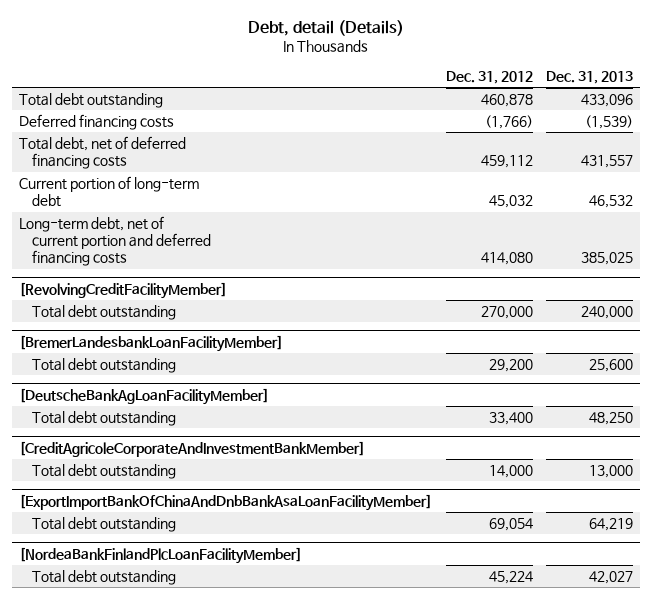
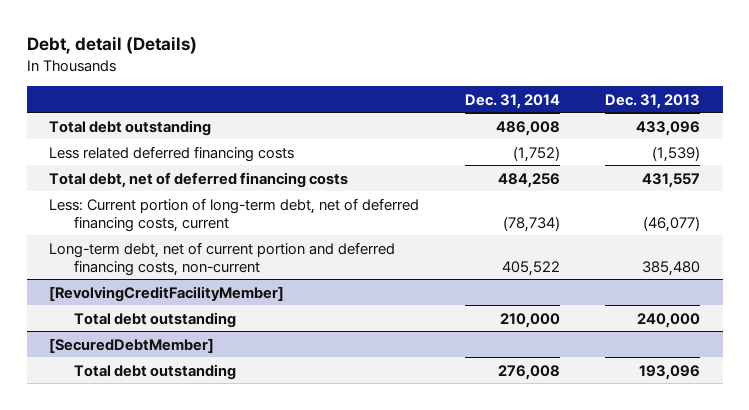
- | Dec. 31, 2012 | Dec. 31, 2013
+ | Dec. 31, 2014 | Dec. 31, 2013
- Deferred financing costs | (1,766) | (1,539)
+ Less related deferred financing costs | (1,752) | (1,539)
- Current portion of long-term debt | 45,032 | 46,532
- Long-term debt, net of current portion and deferred financing costs | 414,080 | 385,025
+ Less: Current portion of long-term debt, net of deferred financing costs, current | (78,734) | (46,077)
+ Long-term debt, net of current portion and deferred financing costs, non-current | 405,522 | 385,480
- [BremerLandesbankLoanFacilityMember]
- Total debt outstanding | 29,200 | 25,600
- [DeutscheBankAgLoanFacilityMember]
- Total debt outstanding | 33,400 | 48,250
- [CreditAgricoleCorporateAndInvestmentBankMember]
- Total debt outstanding | 14,000 | 13,000
- [ExportImportBankOfChinaAndDnbBankAsaLoanFacilityMember]
- Total debt outstanding | 69,054 | 64,219
- [NordeaBankFinlandPlcLoanFacilityMember]
- Total debt outstanding | 45,224 | 42,027
+ [SecuredDebtMember]
+ Total debt outstanding | 276,008 | 193,096

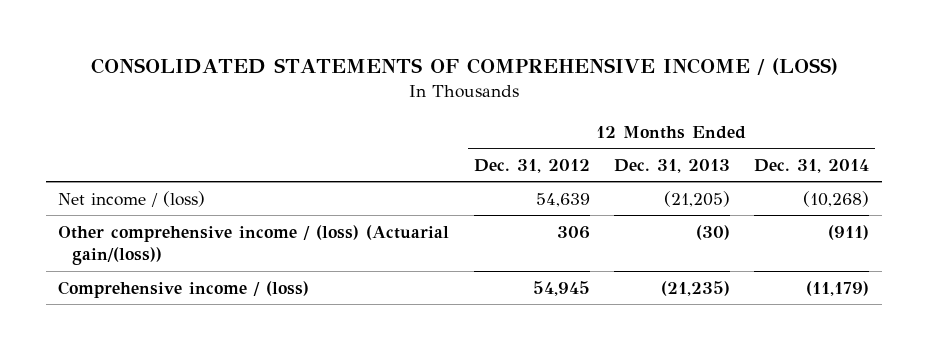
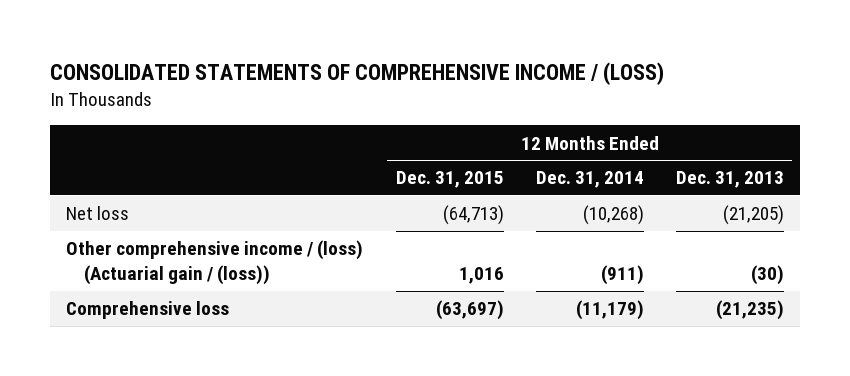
- | 12 Months Ended Dec. 31, 2012 | 12 Months Ended Dec. 31, 2013 | 12 Months Ended Dec. 31, 2014
+ | 12 Months Ended Dec. 31, 2015 | 12 Months Ended Dec. 31, 2014 | 12 Months Ended Dec. 31, 2013
- Net income / (loss) | 54,639 | (21,205) | (10,268)
- Other comprehensive income / (loss) (Actuarial gain/(loss)) | 306 | (30) | (911)
- Comprehensive income / (loss) | 54,945 | (21,235) | (11,179)
+ Net loss | (64,713) | (10,268) | (21,205)
+ Other comprehensive income / (loss) (Actuarial gain / (loss)) | 1,016 | (911) | (30)
+ Comprehensive loss | (63,697) | (11,179) | (21,235)

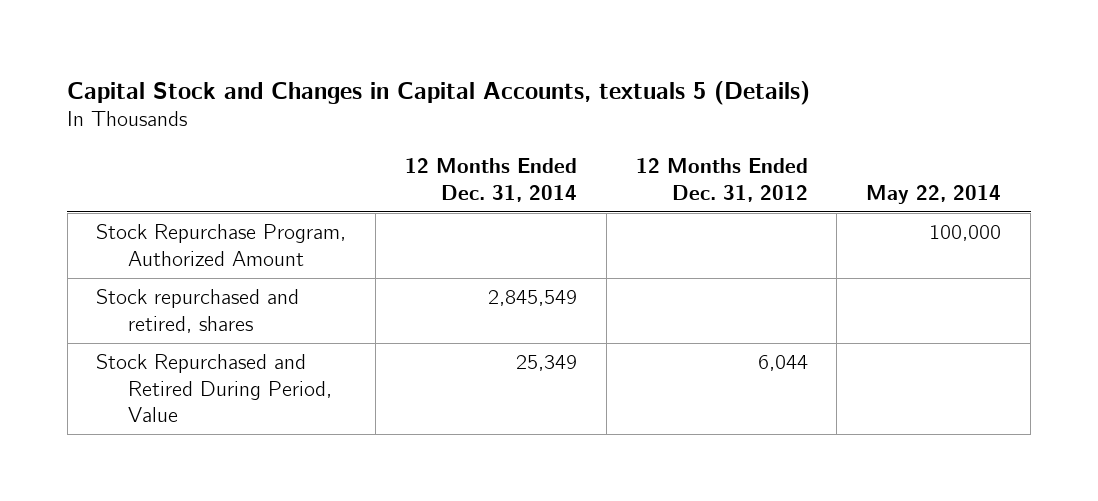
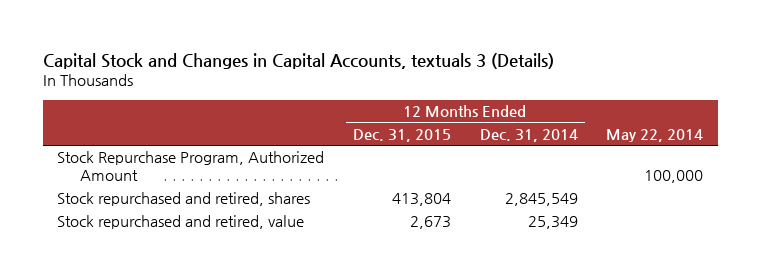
- Capital Stock and Changes in Capital Accounts, textuals 5 (Details)
+ Capital Stock and Changes in Capital Accounts, textuals 3 (Details)
- | 12 Months Ended Dec. 31, 2014 | 12 Months Ended Dec. 31, 2012 | May 22, 2014
+ | 12 Months Ended Dec. 31, 2015 | 12 Months Ended Dec. 31, 2014 | May 22, 2014
- Stock Repurchased and Retired During Period, Value | 25,349 | 6,044 |
+ Stock repurchased and retired, value | 2,673 | 25,349 |

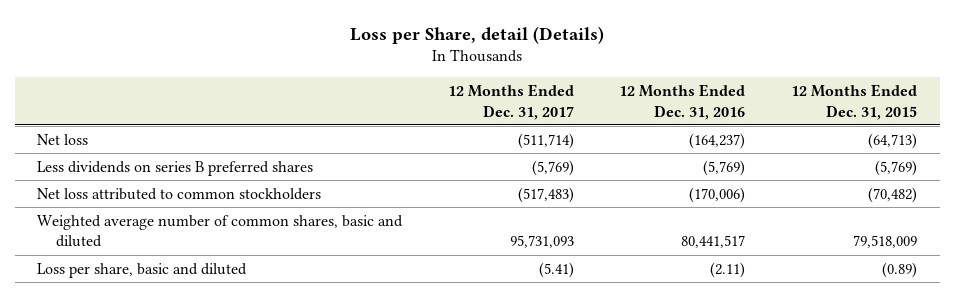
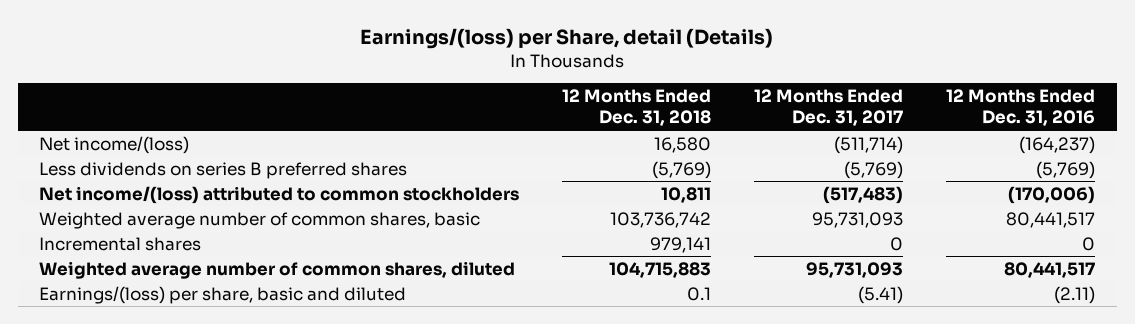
- Loss per Share, detail (Details)
+ Earnings/(loss) per Share, detail (Details)
- | 12 Months Ended Dec. 31, 2017 | 12 Months Ended Dec. 31, 2016 | 12 Months Ended Dec. 31, 2015
+ | 12 Months Ended Dec. 31, 2018 | 12 Months Ended Dec. 31, 2017 | 12 Months Ended Dec. 31, 2016
- Net loss | (511,714) | (164,237) | (64,713)
+ Net income/(loss) | 16,580 | (511,714) | (164,237)
- Net loss attributed to common stockholders | (517,483) | (170,006) | (70,482)
- Weighted average number of common shares, basic and diluted | 95,731,093 | 80,441,517 | 79,518,009
- Loss per share, basic and diluted | (5.41) | (2.11) | (0.89)
+ Net income/(loss) attributed to common stockholders | 10,811 | (517,483) | (170,006)
+ Weighted average number of common shares, basic | 103,736,742 | 95,731,093 | 80,441,517
+ Incremental shares | 979,141 | 0 | 0
+ Weighted average number of common shares, diluted | 104,715,883 | 95,731,093 | 80,441,517
+ Earnings/(loss) per share, basic and diluted | 0.1 | (5.41) | (2.11)

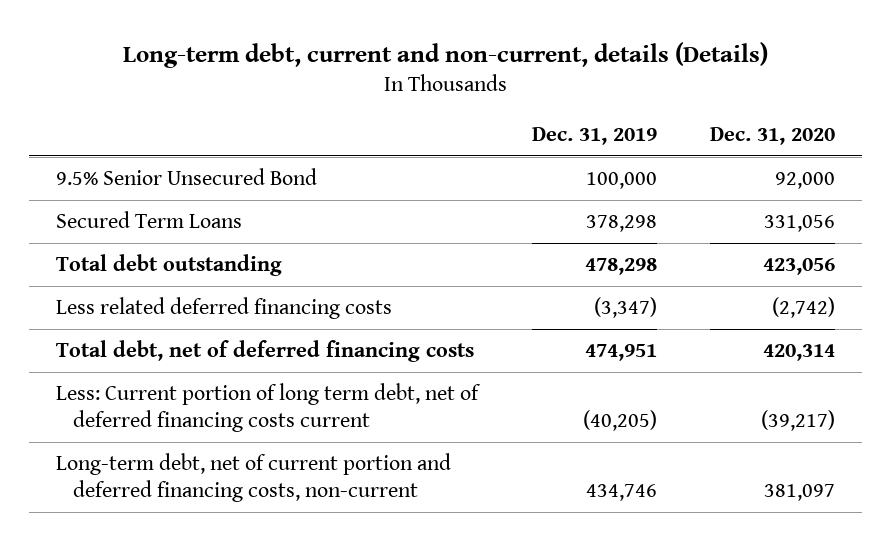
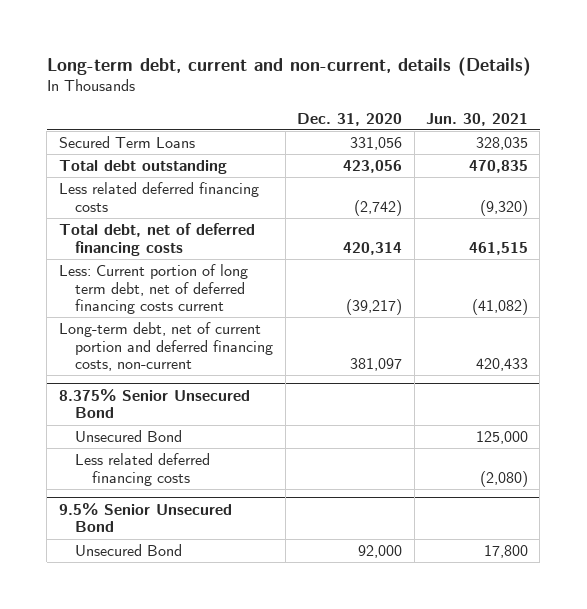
- | Dec. 31, 2019 | Dec. 31, 2020
+ | Dec. 31, 2020 | Jun. 30, 2021
- 9.5% Senior Unsecured Bond | 100,000 | 92,000
+ 8.375% Senior Unsecured Bond
+ Unsecured Bond | | 125,000
+ Less related deferred financing costs | | (2,080)
+ 9.5% Senior Unsecured Bond
+ Unsecured Bond | 92,000 | 17,800

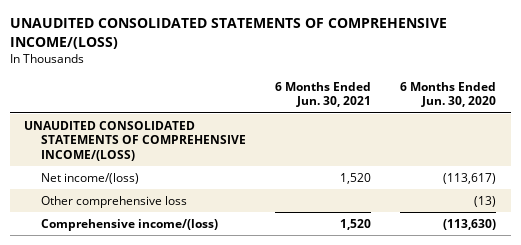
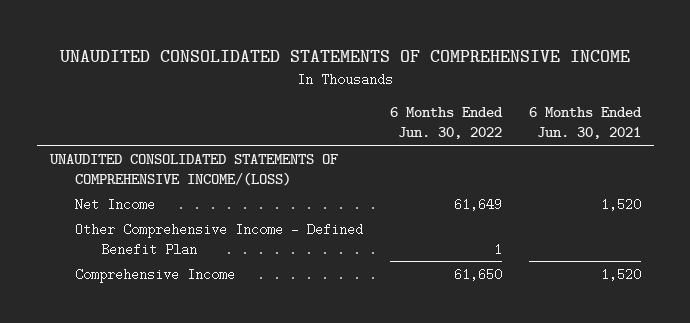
- UNAUDITED CONSOLIDATED STATEMENTS OF COMPREHENSIVE INCOME/(LOSS)
+ UNAUDITED CONSOLIDATED STATEMENTS OF COMPREHENSIVE INCOME
- | 6 Months Ended Jun. 30, 2021 | 6 Months Ended Jun. 30, 2020
+ | 6 Months Ended Jun. 30, 2022 | 6 Months Ended Jun. 30, 2021
- Net income/(loss) | 1,520 | (113,617)
- Other comprehensive loss | | (13)
- Comprehensive income/(loss) | 1,520 | (113,630)
+ Net Income | 61,649 | 1,520
+ Other Comprehensive Income - Defined Benefit Plan | 1 |
+ Comprehensive Income | 61,650 | 1,520

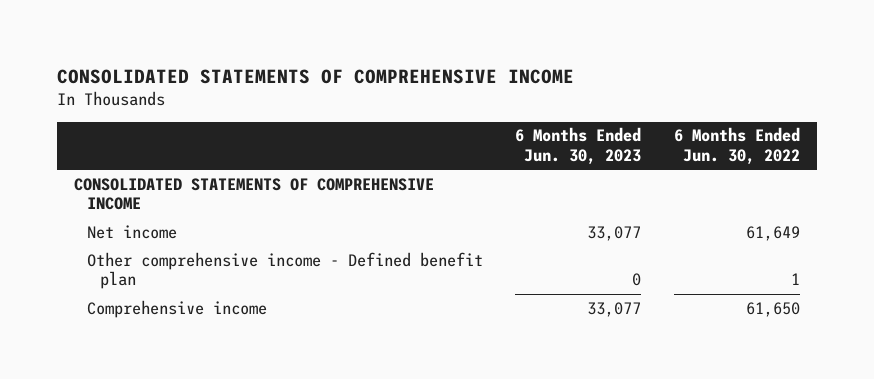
- UNAUDITED CONSOLIDATED STATEMENTS OF COMPREHENSIVE INCOME
+ CONSOLIDATED STATEMENTS OF COMPREHENSIVE INCOME
- | 6 Months Ended Jun. 30, 2022 | 6 Months Ended Jun. 30, 2021
+ | 6 Months Ended Jun. 30, 2023 | 6 Months Ended Jun. 30, 2022
- UNAUDITED CONSOLIDATED STATEMENTS OF COMPREHENSIVE INCOME/(LOSS)
- Net Income | 61,649 | 1,520
- Other Comprehensive Income - Defined Benefit Plan | 1 |
- Comprehensive Income | 61,650 | 1,520
+ CONSOLIDATED STATEMENTS OF COMPREHENSIVE INCOME
+ Net income | 33,077 | 61,649
+ Other comprehensive income - Defined benefit plan | 0 | 1
+ Comprehensive income | 33,077 | 61,650

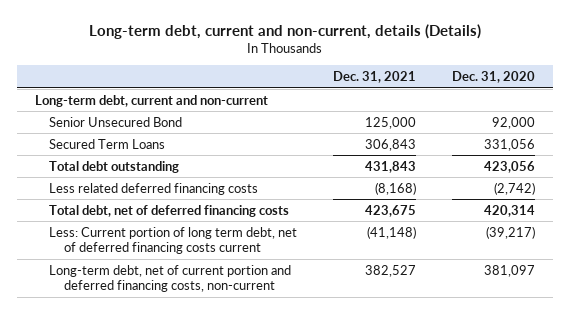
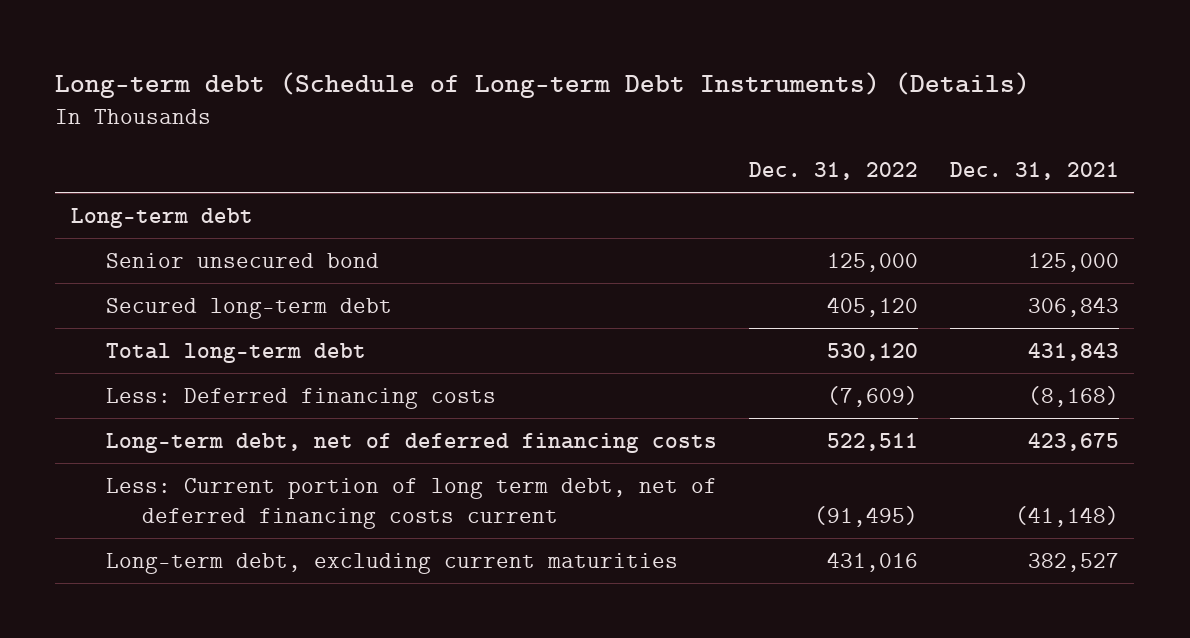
- Long-term debt, current and non-current, details (Details)
+ Long-term debt (Schedule of Long-term Debt Instruments) (Details)
- | Dec. 31, 2021 | Dec. 31, 2020
+ | Dec. 31, 2022 | Dec. 31, 2021
- Long-term debt, current and non-current
- Senior Unsecured Bond | 125,000 | 92,000
- Secured Term Loans | 306,843 | 331,056
- Total debt outstanding | 431,843 | 423,056
- Less related deferred financing costs | (8,168) | (2,742)
- Total debt, net of deferred financing costs | 423,675 | 420,314
+ Long-term debt
+ Senior unsecured bond | 125,000 | 125,000
+ Secured long-term debt | 405,120 | 306,843
+ Total long-term debt | 530,120 | 431,843
+ Less: Deferred financing costs | (7,609) | (8,168)
+ Long-term debt, net of deferred financing costs | 522,511 | 423,675
- Long-term debt, net of current portion and deferred financing costs, non-current | 382,527 | 381,097
+ Long-term debt, excluding current maturities | 431,016 | 382,527

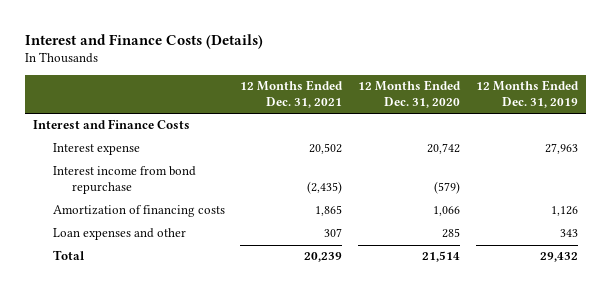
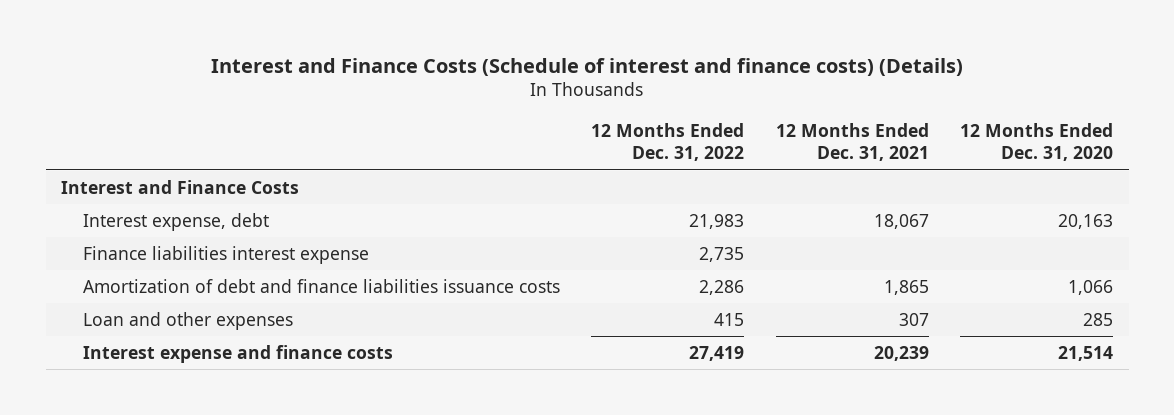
- Interest and Finance Costs (Details)
+ Interest and Finance Costs (Schedule of interest and finance costs) (Details)
- | 12 Months Ended Dec. 31, 2021 | 12 Months Ended Dec. 31, 2020 | 12 Months Ended Dec. 31, 2019
+ | 12 Months Ended Dec. 31, 2022 | 12 Months Ended Dec. 31, 2021 | 12 Months Ended Dec. 31, 2020
- Interest expense | 20,502 | 20,742 | 27,963
- Interest income from bond repurchase | (2,435) | (579) |
- Amortization of financing costs | 1,865 | 1,066 | 1,126
- Loan expenses and other | 307 | 285 | 343
- Total | 20,239 | 21,514 | 29,432
+ Interest expense, debt | 21,983 | 18,067 | 20,163
+ Finance liabilities interest expense | 2,735 | |
+ Amortization of debt and finance liabilities issuance costs | 2,286 | 1,865 | 1,066
+ Loan and other expenses | 415 | 307 | 285
+ Interest expense and finance costs | 27,419 | 20,239 | 21,514

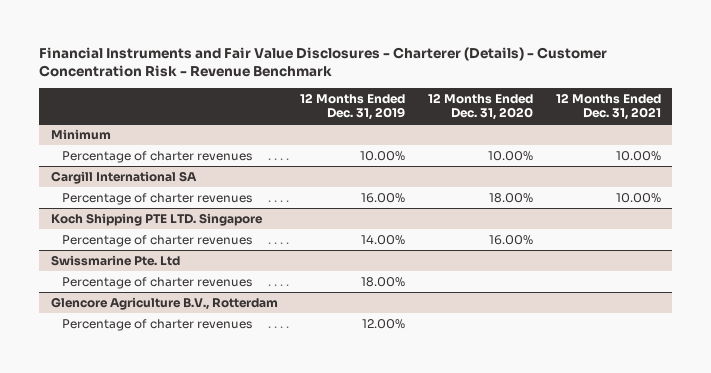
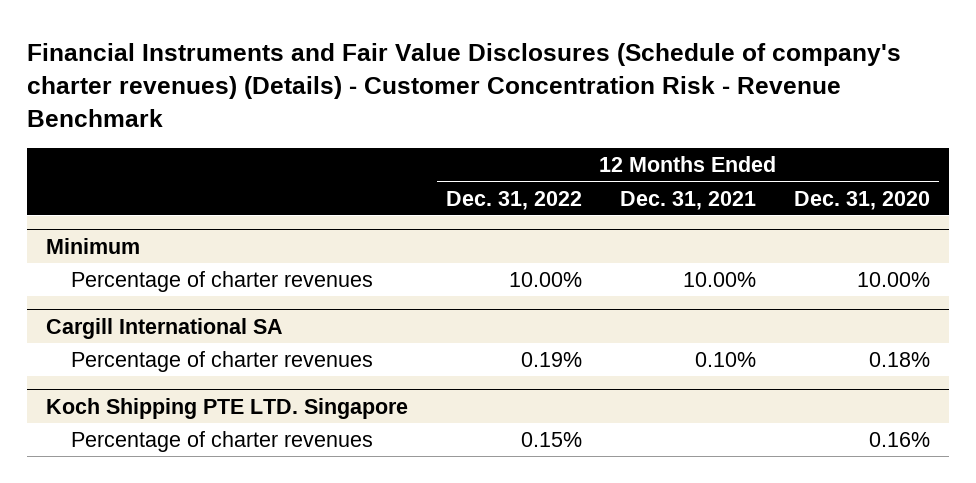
- Financial Instruments and Fair Value Disclosures - Charterer (Details) - Customer Concentration Risk - Revenue Benchmark
+ Financial Instruments and Fair Value Disclosures (Schedule of company's charter revenues) (Details) - Customer Concentration Risk - Revenue Benchmark
- | 12 Months Ended Dec. 31, 2019 | 12 Months Ended Dec. 31, 2020 | 12 Months Ended Dec. 31, 2021
+ | 12 Months Ended Dec. 31, 2022 | 12 Months Ended Dec. 31, 2021 | 12 Months Ended Dec. 31, 2020
@ Cargill International SA
- Percentage of charter revenues | 16.00% | 18.00% | 10.00%
+ Percentage of charter revenues | 0.19% | 0.10% | 0.18%
@ Koch Shipping PTE LTD. Singapore
- Percentage of charter revenues | 14.00% | 16.00% |
- Swissmarine Pte. Ltd
- Percentage of charter revenues | 18.00% | |
- Glencore Agriculture B.V., Rotterdam
- Percentage of charter revenues | 12.00% | |
@ Koch Shipping PTE LTD. Singapore
+ Percentage of charter revenues | 0.15% | | 0.16%

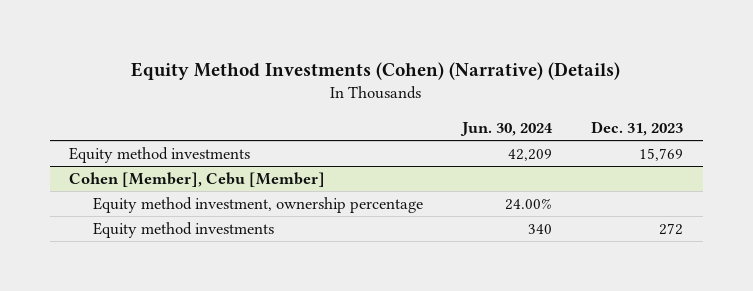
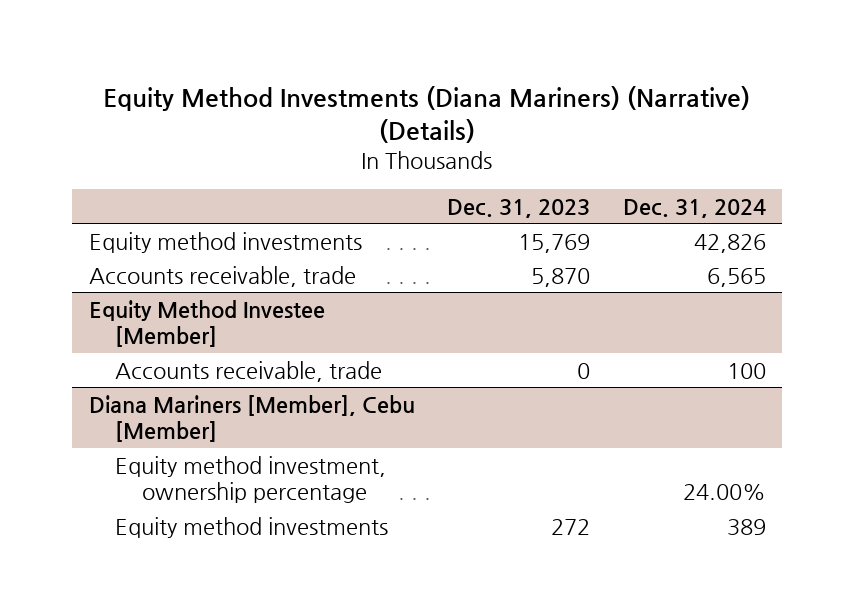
- Equity Method Investments (Cohen) (Narrative) (Details)
+ Equity Method Investments (Diana Mariners) (Narrative) (Details)
- | Jun. 30, 2024 | Dec. 31, 2023
+ | Dec. 31, 2023 | Dec. 31, 2024
- Cohen [Member], Cebu [Member]
+ Accounts receivable, trade | 5,870 | 6,565
+ Equity Method Investee [Member]
+ Accounts receivable, trade | 0 | 100
+ Diana Mariners [Member], Cebu [Member]

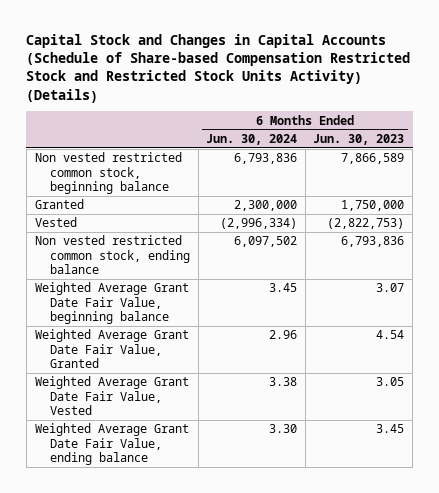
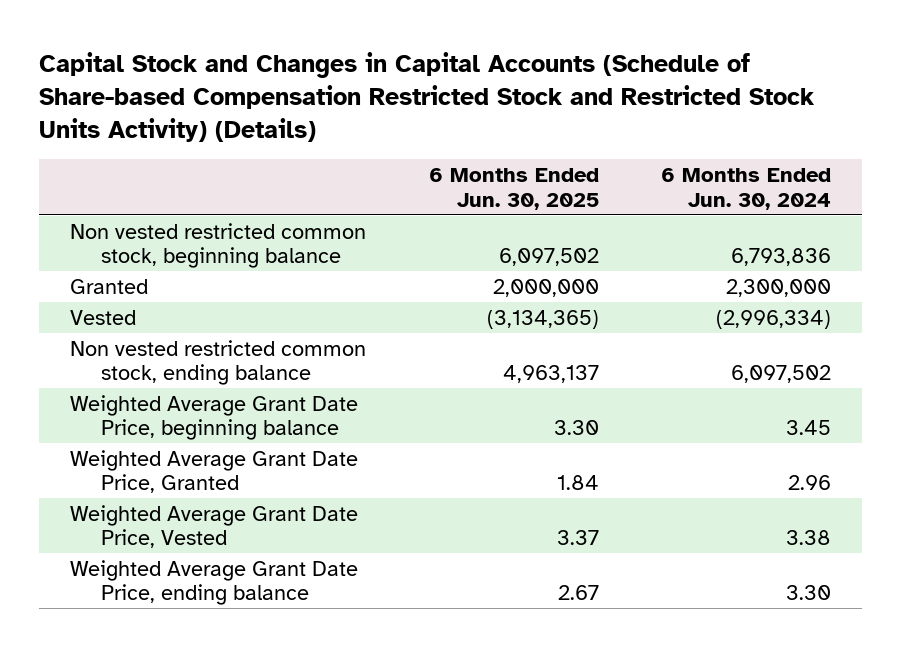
- | 6 Months Ended Jun. 30, 2024 | 6 Months Ended Jun. 30, 2023
+ | 6 Months Ended Jun. 30, 2025 | 6 Months Ended Jun. 30, 2024
- Weighted Average Grant Date Fair Value, beginning balance | 3.45 | 3.07
- Weighted Average Grant Date Fair Value, Granted | 2.96 | 4.54
- Weighted Average Grant Date Fair Value, Vested | 3.38 | 3.05
- Weighted Average Grant Date Fair Value, ending balance | 3.30 | 3.45
+ Weighted Average Grant Date Price, beginning balance | 3.30 | 3.45
+ Weighted Average Grant Date Price, Granted | 1.84 | 2.96
+ Weighted Average Grant Date Price, Vested | 3.37 | 3.38
+ Weighted Average Grant Date Price, ending balance | 2.67 | 3.30

